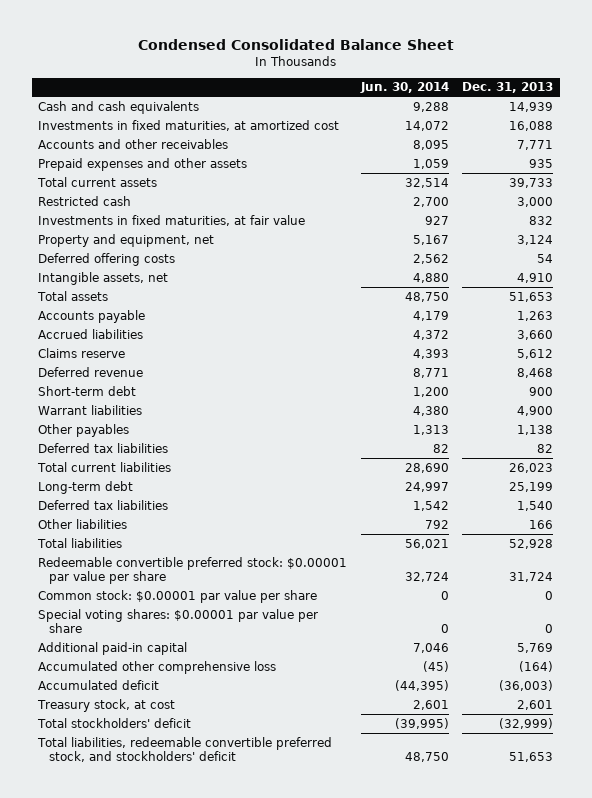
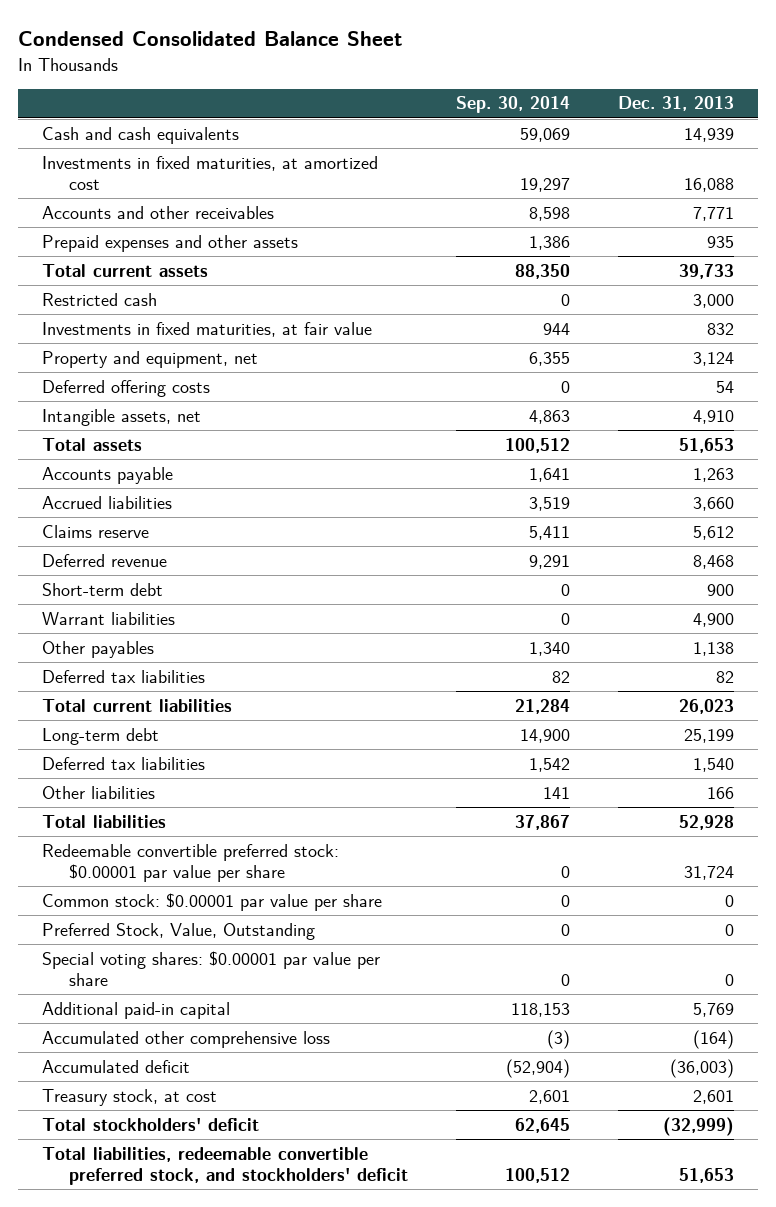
- | Jun. 30, 2014 | Dec. 31, 2013
+ | Sep. 30, 2014 | Dec. 31, 2013
+ Preferred Stock, Value, Outstanding | 0 | 0

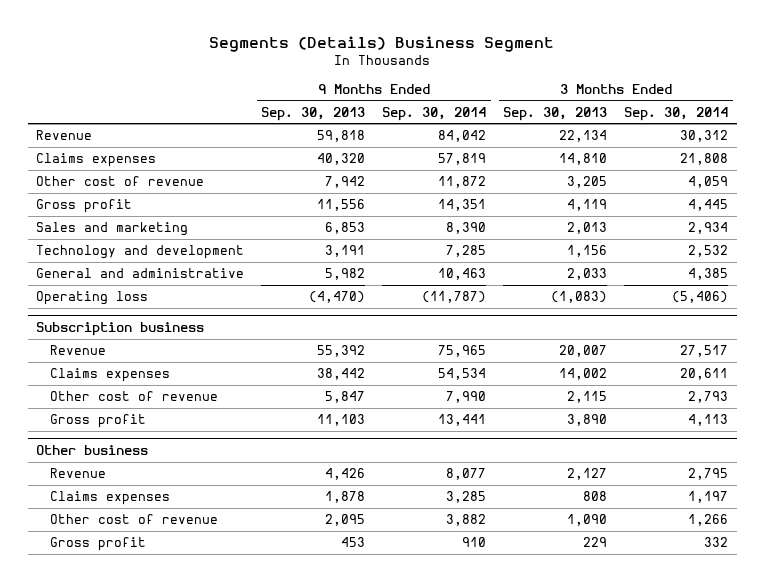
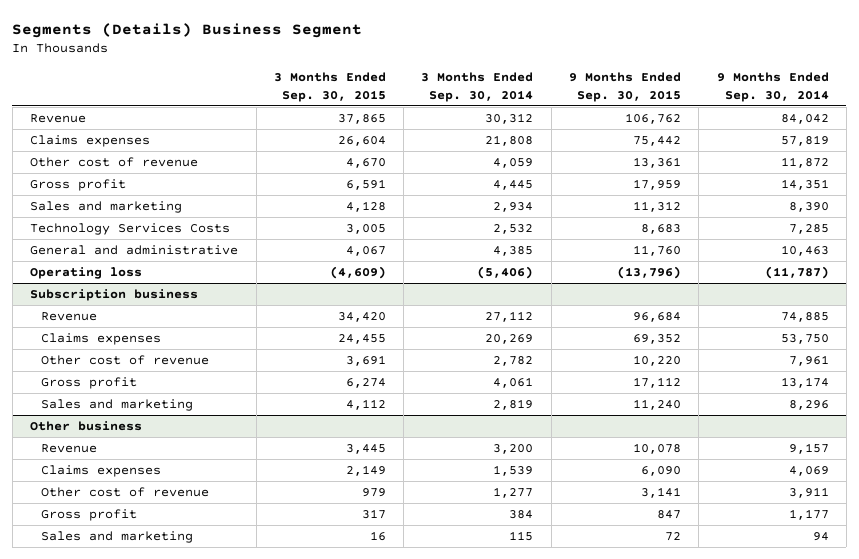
- | 9 Months Ended Sep. 30, 2013 | 9 Months Ended Sep. 30, 2014 | 3 Months Ended Sep. 30, 2013 | 3 Months Ended Sep. 30, 2014
+ | 3 Months Ended Sep. 30, 2015 | 3 Months Ended Sep. 30, 2014 | 9 Months Ended Sep. 30, 2015 | 9 Months Ended Sep. 30, 2014
- Technology and development | 3,191 | 7,285 | 1,156 | 2,532
+ Technology Services Costs | 3,005 | 2,532 | 8,683 | 7,285
@ Subscription business
- Revenue | 55,392 | 75,965 | 20,007 | 27,517
- Claims expenses | 38,442 | 54,534 | 14,002 | 20,611
- Other cost of revenue | 5,847 | 7,990 | 2,115 | 2,793
- Gross profit | 11,103 | 13,441 | 3,890 | 4,113
+ Revenue | 34,420 | 27,112 | 96,684 | 74,885
+ Claims expenses | 24,455 | 20,269 | 69,352 | 53,750
+ Other cost of revenue | 3,691 | 2,782 | 10,220 | 7,961
+ Gross profit | 6,274 | 4,061 | 17,112 | 13,174
+ Sales and marketing | 4,112 | 2,819 | 11,240 | 8,296
@ Other business
- Revenue | 4,426 | 8,077 | 2,127 | 2,795
- Claims expenses | 1,878 | 3,285 | 808 | 1,197
- Other cost of revenue | 2,095 | 3,882 | 1,090 | 1,266
- Gross profit | 453 | 910 | 229 | 332
+ Revenue | 3,445 | 3,200 | 10,078 | 9,157
+ Claims expenses | 2,149 | 1,539 | 6,090 | 4,069
+ Other cost of revenue | 979 | 1,277 | 3,141 | 3,911
+ Gross profit | 317 | 384 | 847 | 1,177
+ Sales and marketing | 16 | 115 | 72 | 94

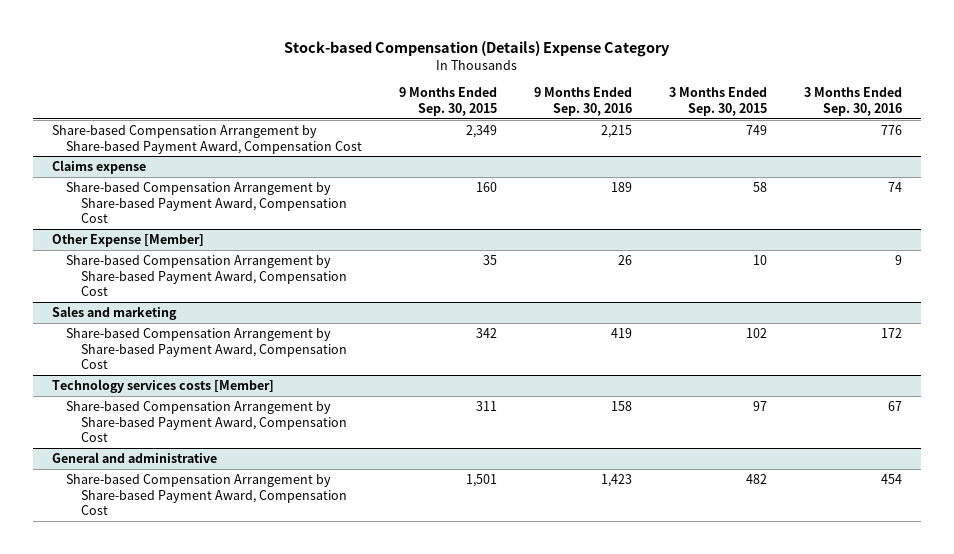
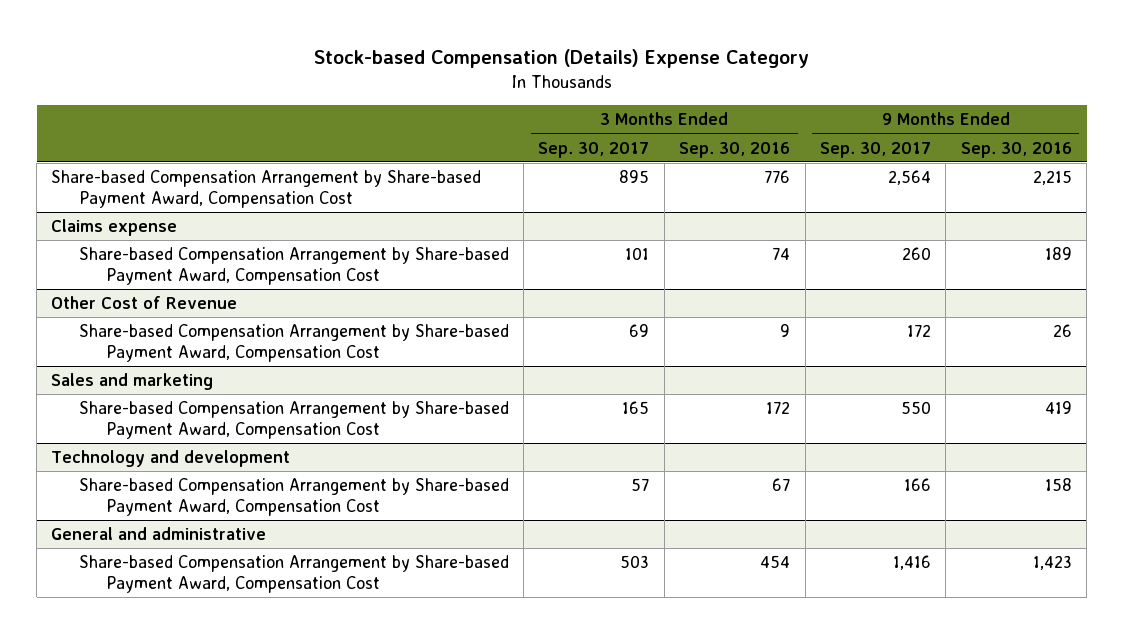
- | 9 Months Ended Sep. 30, 2015 | 9 Months Ended Sep. 30, 2016 | 3 Months Ended Sep. 30, 2015 | 3 Months Ended Sep. 30, 2016
+ | 3 Months Ended Sep. 30, 2017 | 3 Months Ended Sep. 30, 2016 | 9 Months Ended Sep. 30, 2017 | 9 Months Ended Sep. 30, 2016
- Other Expense [Member]
+ Other Cost of Revenue
- Technology services costs [Member]
+ Technology and development

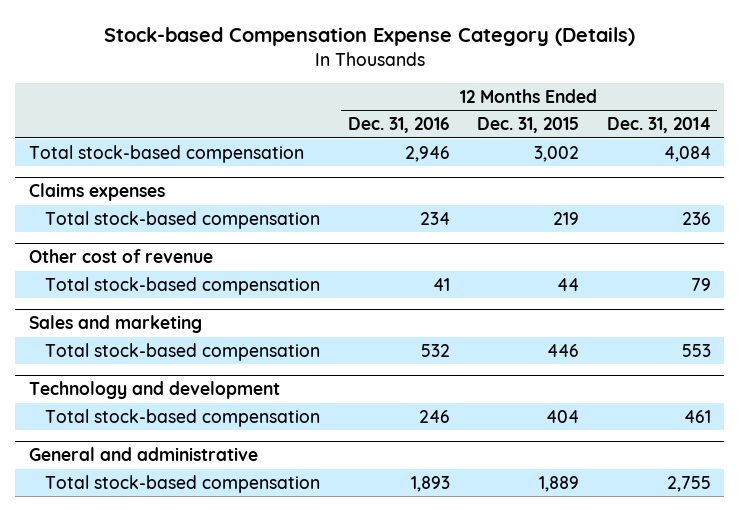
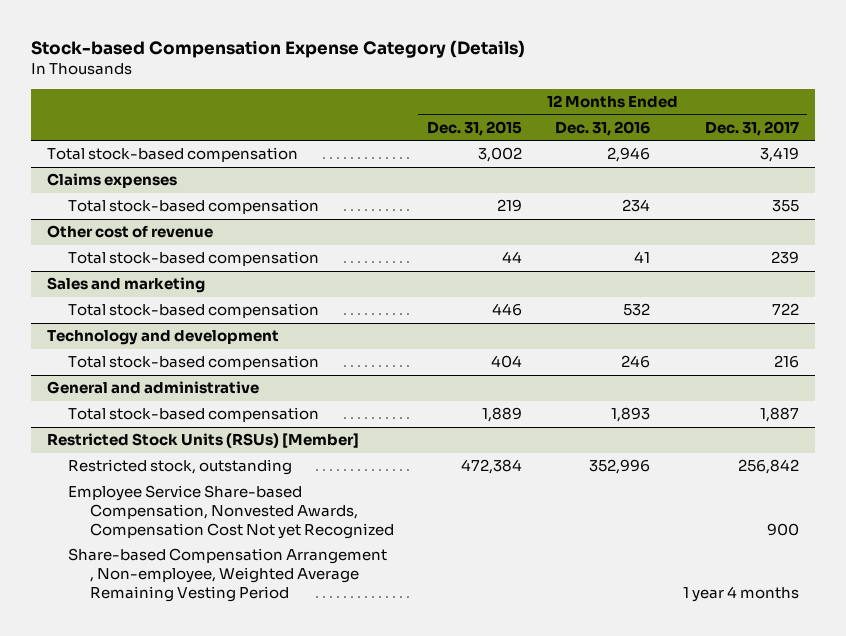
- | 12 Months Ended Dec. 31, 2016 | 12 Months Ended Dec. 31, 2015 | 12 Months Ended Dec. 31, 2014
+ | 12 Months Ended Dec. 31, 2015 | 12 Months Ended Dec. 31, 2016 | 12 Months Ended Dec. 31, 2017
+ Restricted Stock Units (RSUs) [Member]
+ Restricted stock, outstanding | 472,384 | 352,996 | 256,842
+ Employee Service Share-based Compensation, Nonvested Awards, Compensation Cost Not yet Recognized | | | 900
+ Share-based Compensation Arrangement , Non-employee, Weighted Average Remaining Vesting Period | | | 1 year 4 months

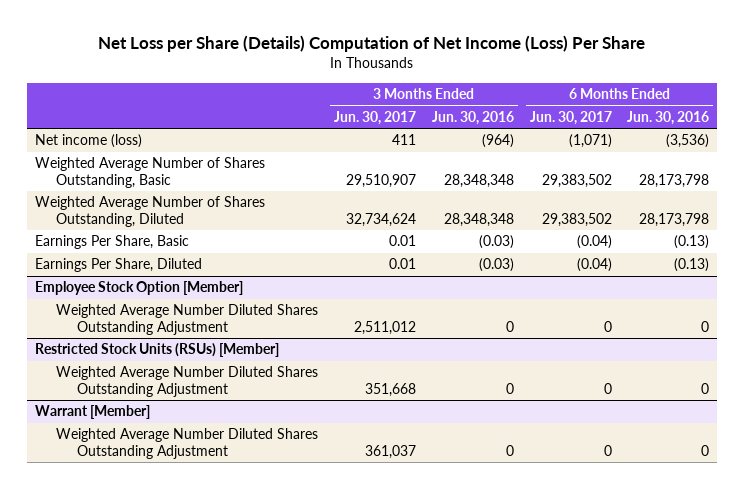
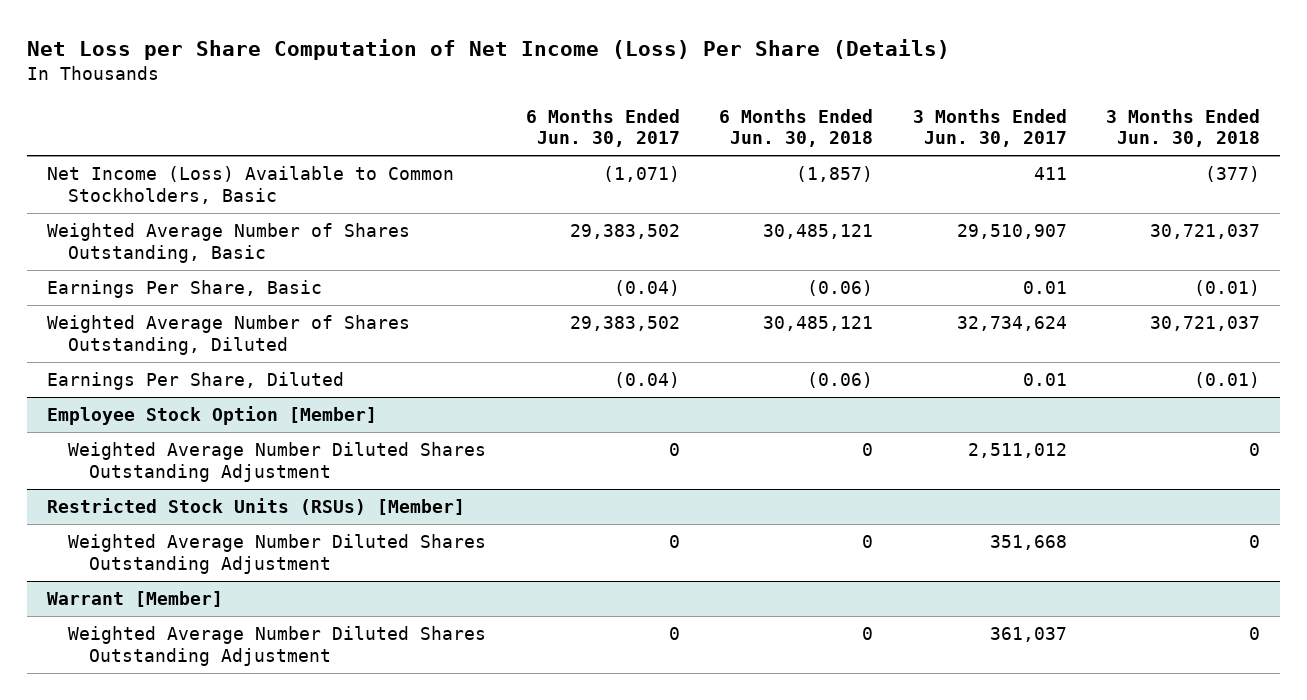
- Net Loss per Share (Details) Computation of Net Income (Loss) Per Share
+ Net Loss per Share Computation of Net Income (Loss) Per Share (Details)
- | 3 Months Ended Jun. 30, 2017 | 3 Months Ended Jun. 30, 2016 | 6 Months Ended Jun. 30, 2017 | 6 Months Ended Jun. 30, 2016
+ | 6 Months Ended Jun. 30, 2017 | 6 Months Ended Jun. 30, 2018 | 3 Months Ended Jun. 30, 2017 | 3 Months Ended Jun. 30, 2018
- Net income (loss) | 411 | (964) | (1,071) | (3,536)
+ Net Income (Loss) Available to Common Stockholders, Basic | (1,071) | (1,857) | 411 | (377)
moved down: Weighted Average Number of Shares Outstanding, Diluted | 29,383,502 | 30,485,121 | 32,734,624 | 30,721,037

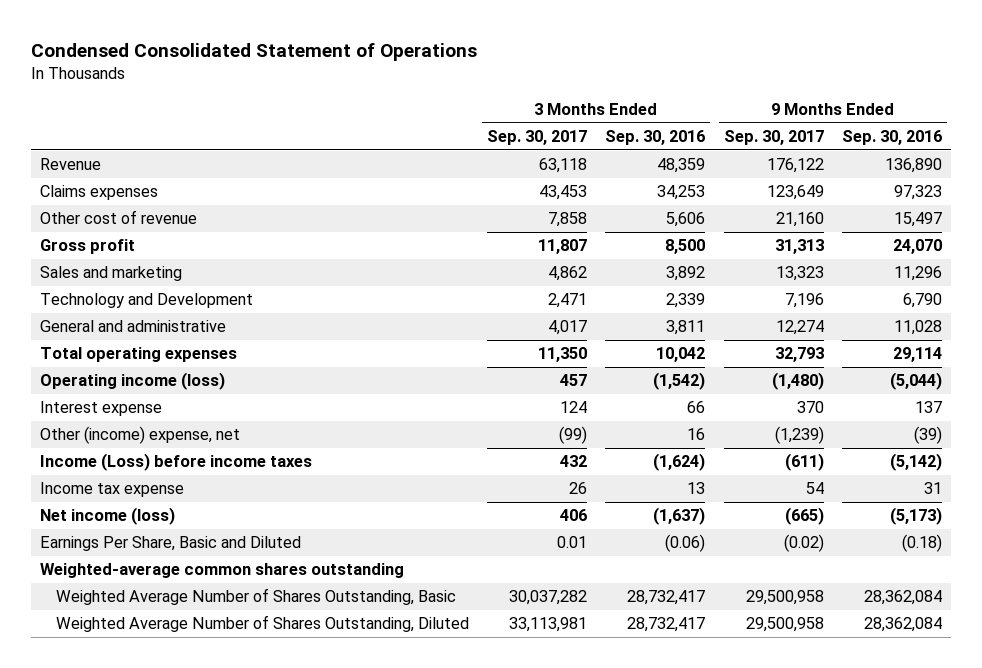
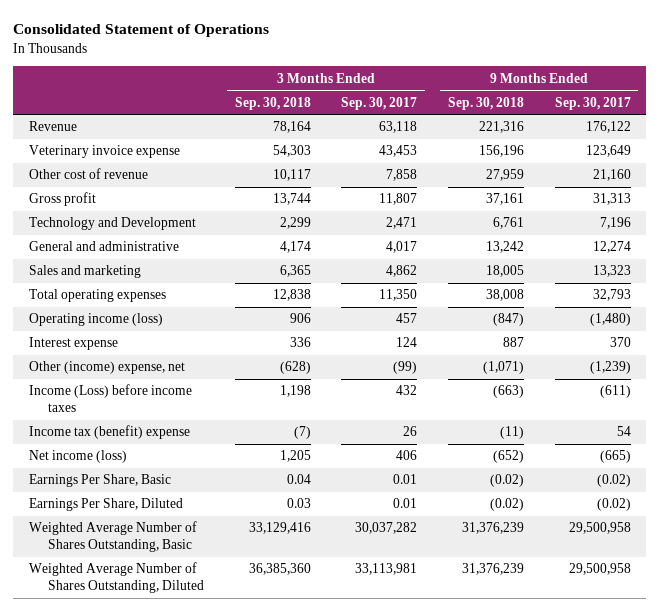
- Condensed Consolidated Statement of Operations
+ Consolidated Statement of Operations
- | 3 Months Ended Sep. 30, 2017 | 3 Months Ended Sep. 30, 2016 | 9 Months Ended Sep. 30, 2017 | 9 Months Ended Sep. 30, 2016
+ | 3 Months Ended Sep. 30, 2018 | 3 Months Ended Sep. 30, 2017 | 9 Months Ended Sep. 30, 2018 | 9 Months Ended Sep. 30, 2017
- Claims expenses | 43,453 | 34,253 | 123,649 | 97,323
+ Veterinary invoice expense | 54,303 | 43,453 | 156,196 | 123,649
moved down: Sales and marketing | 6,365 | 4,862 | 18,005 | 13,323
- Income tax expense | 26 | 13 | 54 | 31
+ Income tax (benefit) expense | (7) | 26 | (11) | 54
- Earnings Per Share, Basic and Diluted | 0.01 | (0.06) | (0.02) | (0.18)
- Weighted-average common shares outstanding
+ Earnings Per Share, Basic | 0.04 | 0.01 | (0.02) | (0.02)
+ Earnings Per Share, Diluted | 0.03 | 0.01 | (0.02) | (0.02)

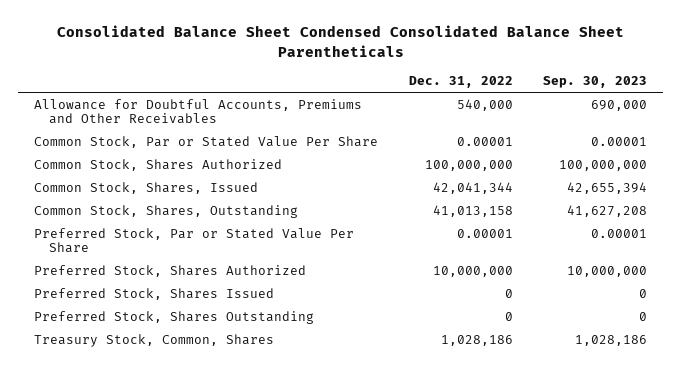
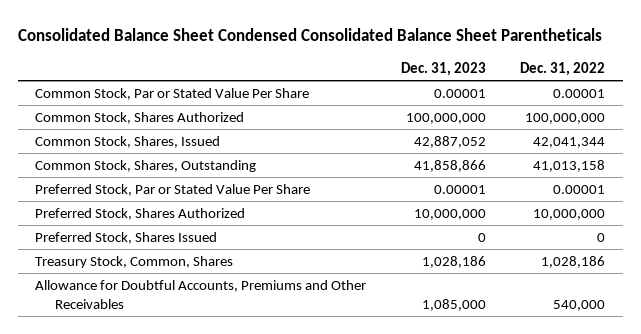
- | Dec. 31, 2022 | Sep. 30, 2023
+ | Dec. 31, 2023 | Dec. 31, 2022
- Preferred Stock, Shares Outstanding | 0 | 0
moved down: Allowance for Doubtful Accounts, Premiums and Other Receivables | 1,085,000 | 540,000

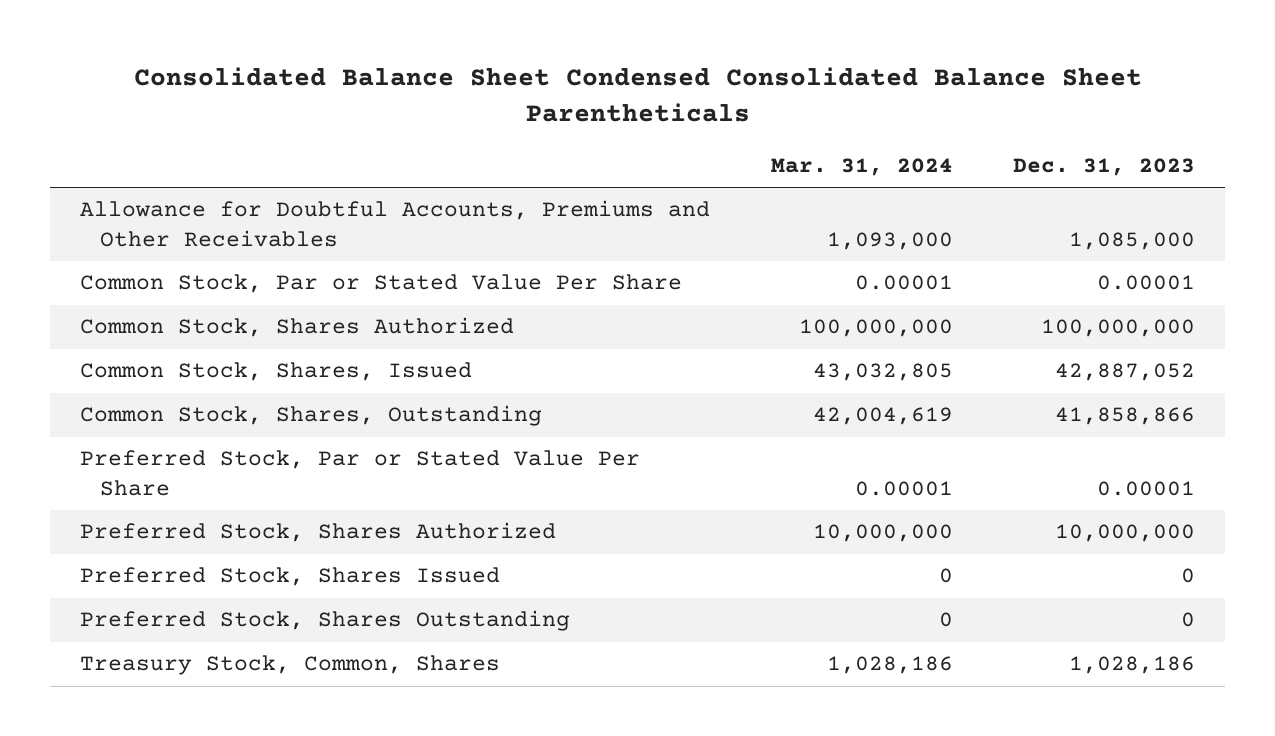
- | Dec. 31, 2023 | Dec. 31, 2022
+ | Mar. 31, 2024 | Dec. 31, 2023
moved up: Allowance for Doubtful Accounts, Premiums and Other Receivables | 1,093,000 | 1,085,000
+ Preferred Stock, Shares Outstanding | 0 | 0

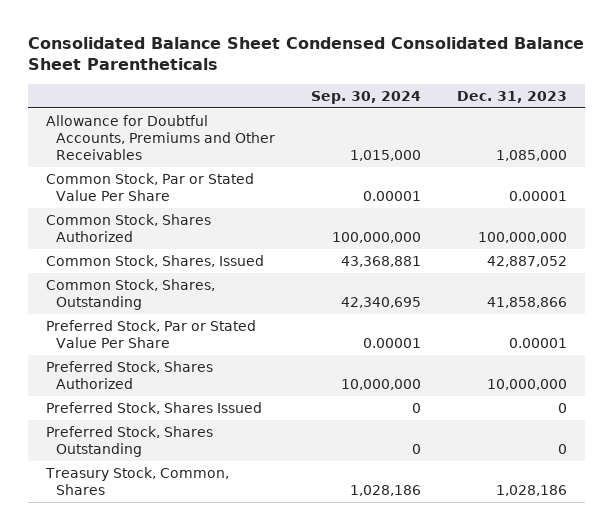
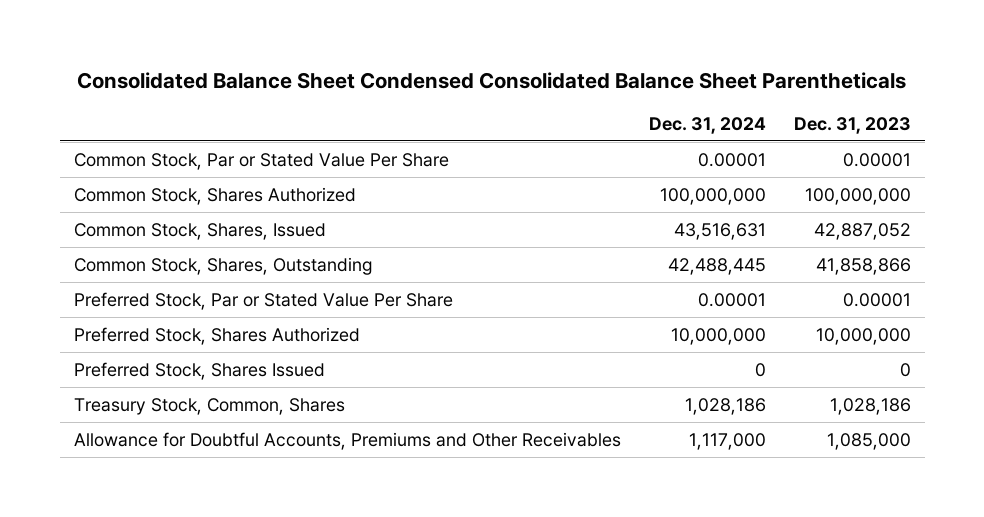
- | Sep. 30, 2024 | Dec. 31, 2023
+ | Dec. 31, 2024 | Dec. 31, 2023
- Preferred Stock, Shares Outstanding | 0 | 0
moved down: Allowance for Doubtful Accounts, Premiums and Other Receivables | 1,117,000 | 1,085,000

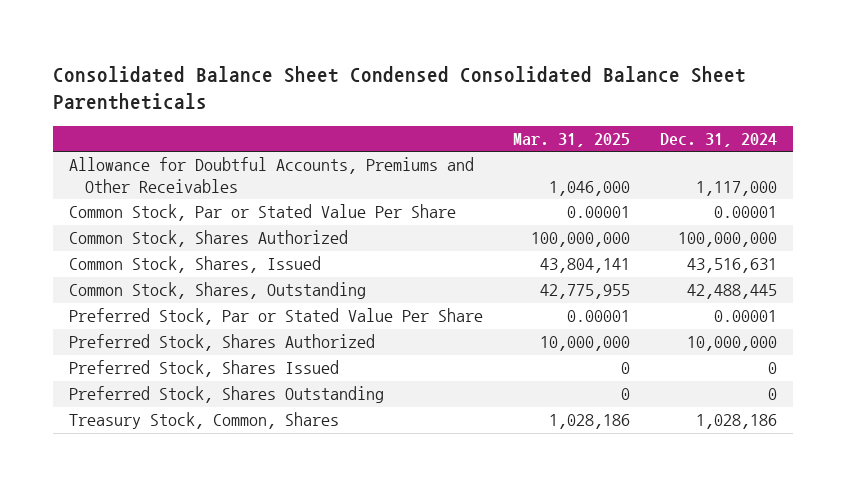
- | Dec. 31, 2024 | Dec. 31, 2023
+ | Mar. 31, 2025 | Dec. 31, 2024
moved up: Allowance for Doubtful Accounts, Premiums and Other Receivables | 1,046,000 | 1,117,000
+ Preferred Stock, Shares Outstanding | 0 | 0

